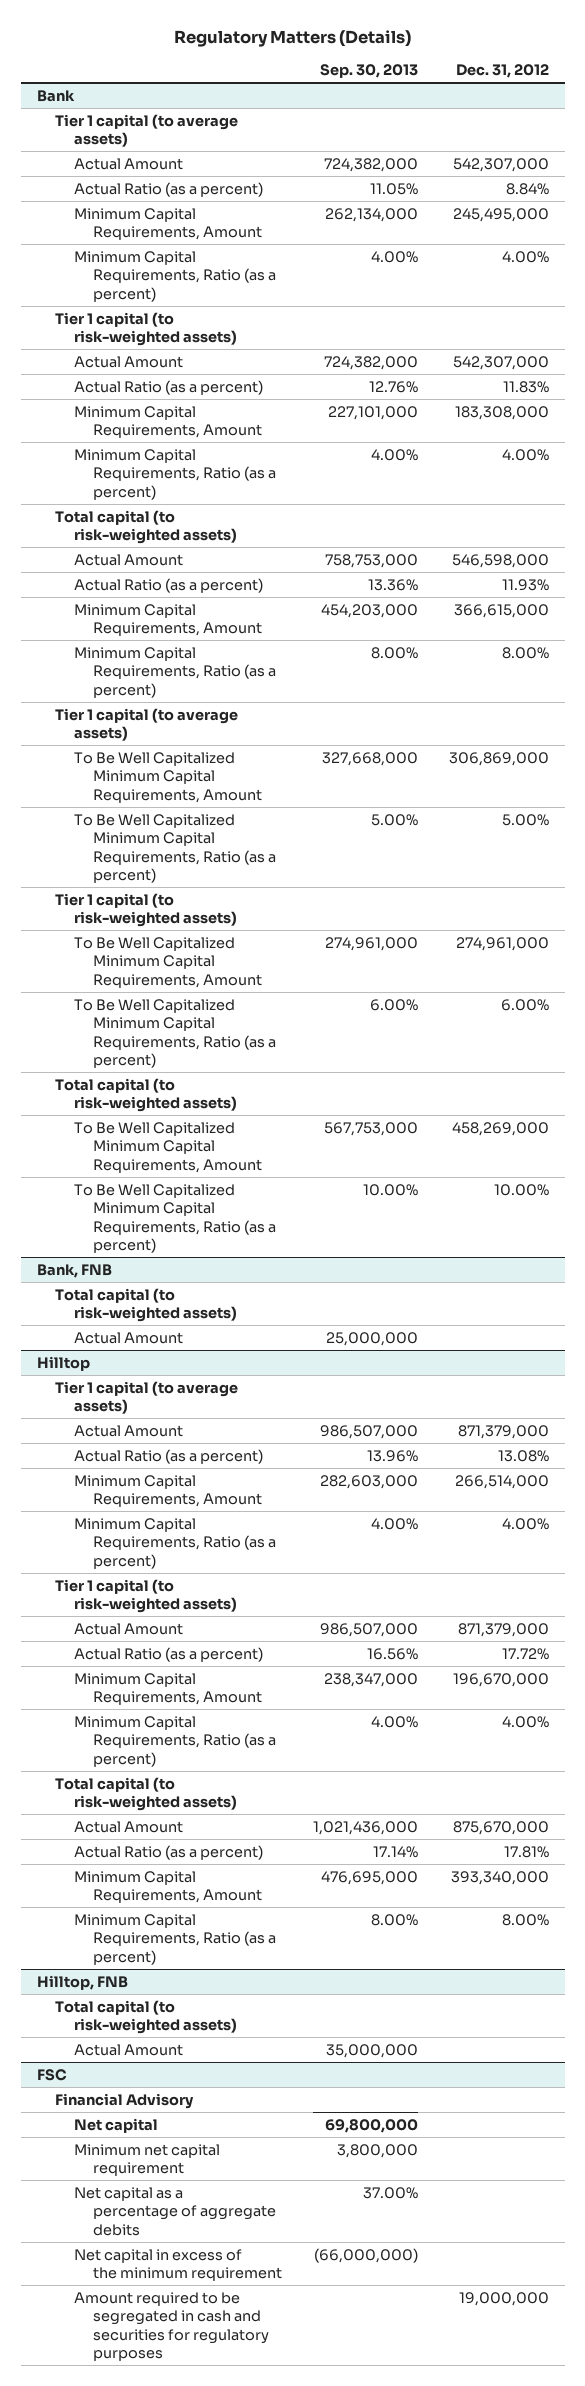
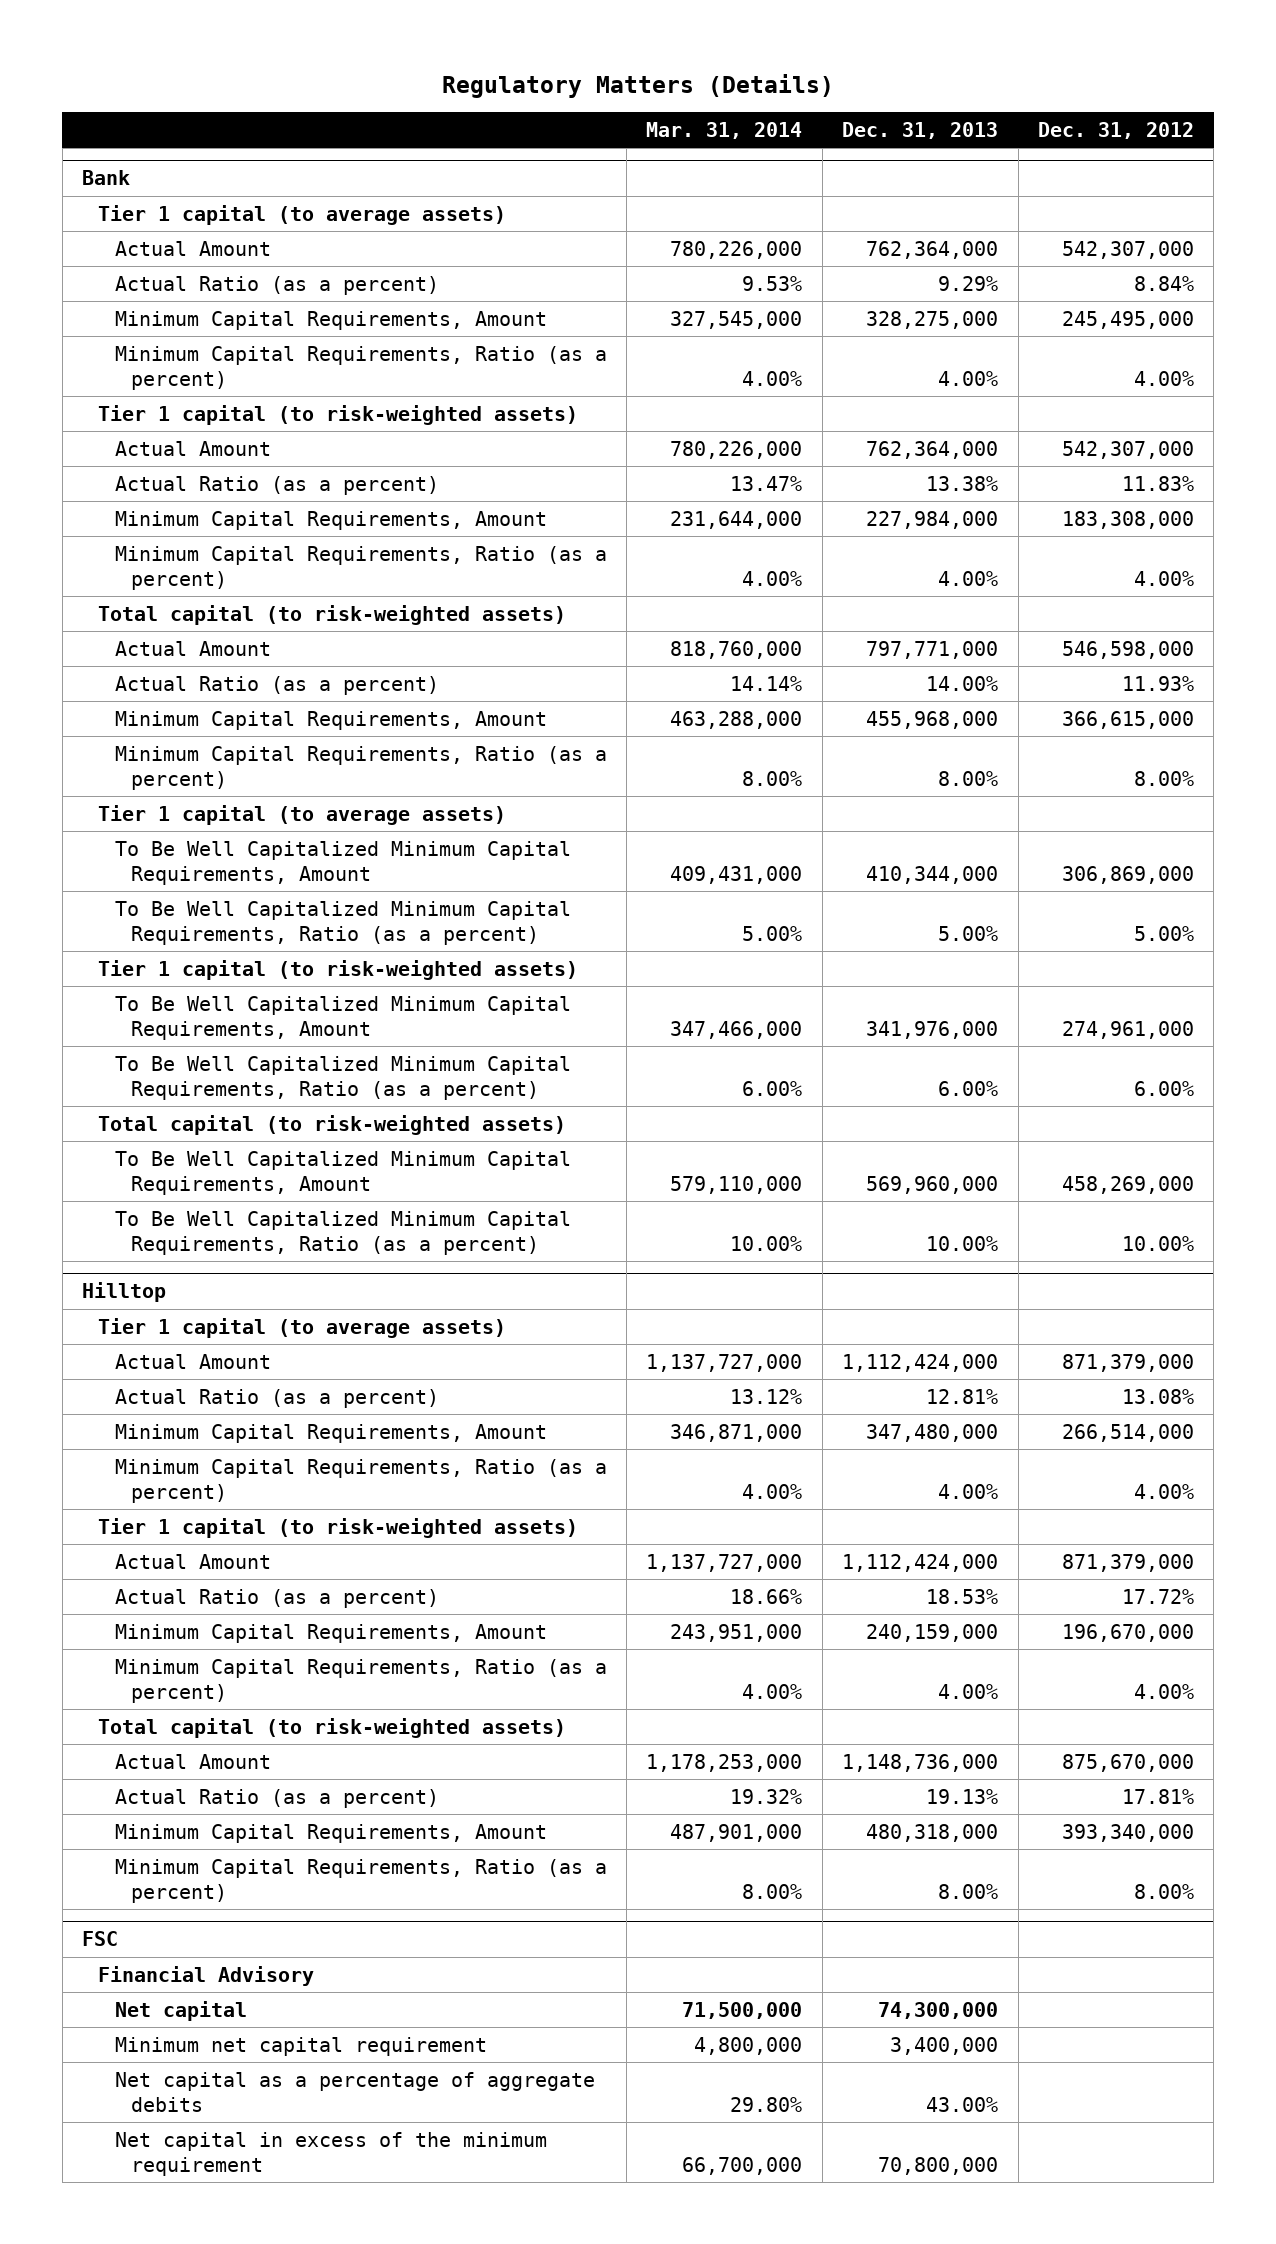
- | Sep. 30, 2013 | Dec. 31, 2012
+ | Mar. 31, 2014 | Dec. 31, 2013 | Dec. 31, 2012
- Bank, FNB
- Total capital (to risk-weighted assets)
- Actual Amount | 25,000,000 |
- Hilltop, FNB
- Total capital (to risk-weighted assets)
- Actual Amount | 35,000,000 |
@ FSC
- Amount required to be segregated in cash and securities for regulatory purposes | | 19,000,000

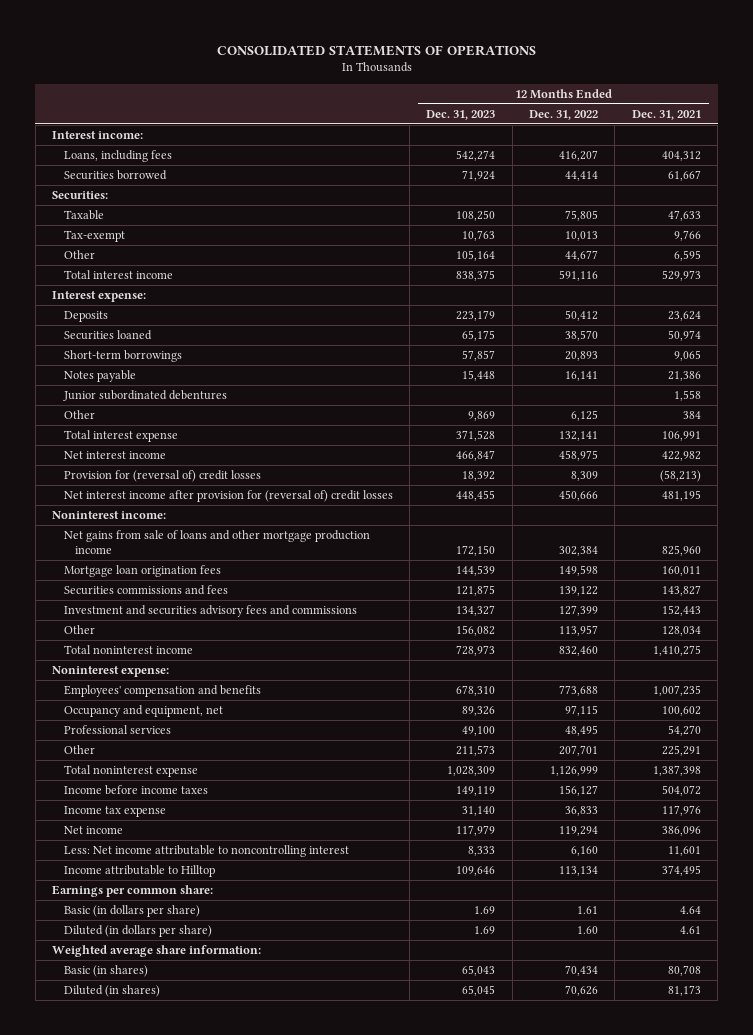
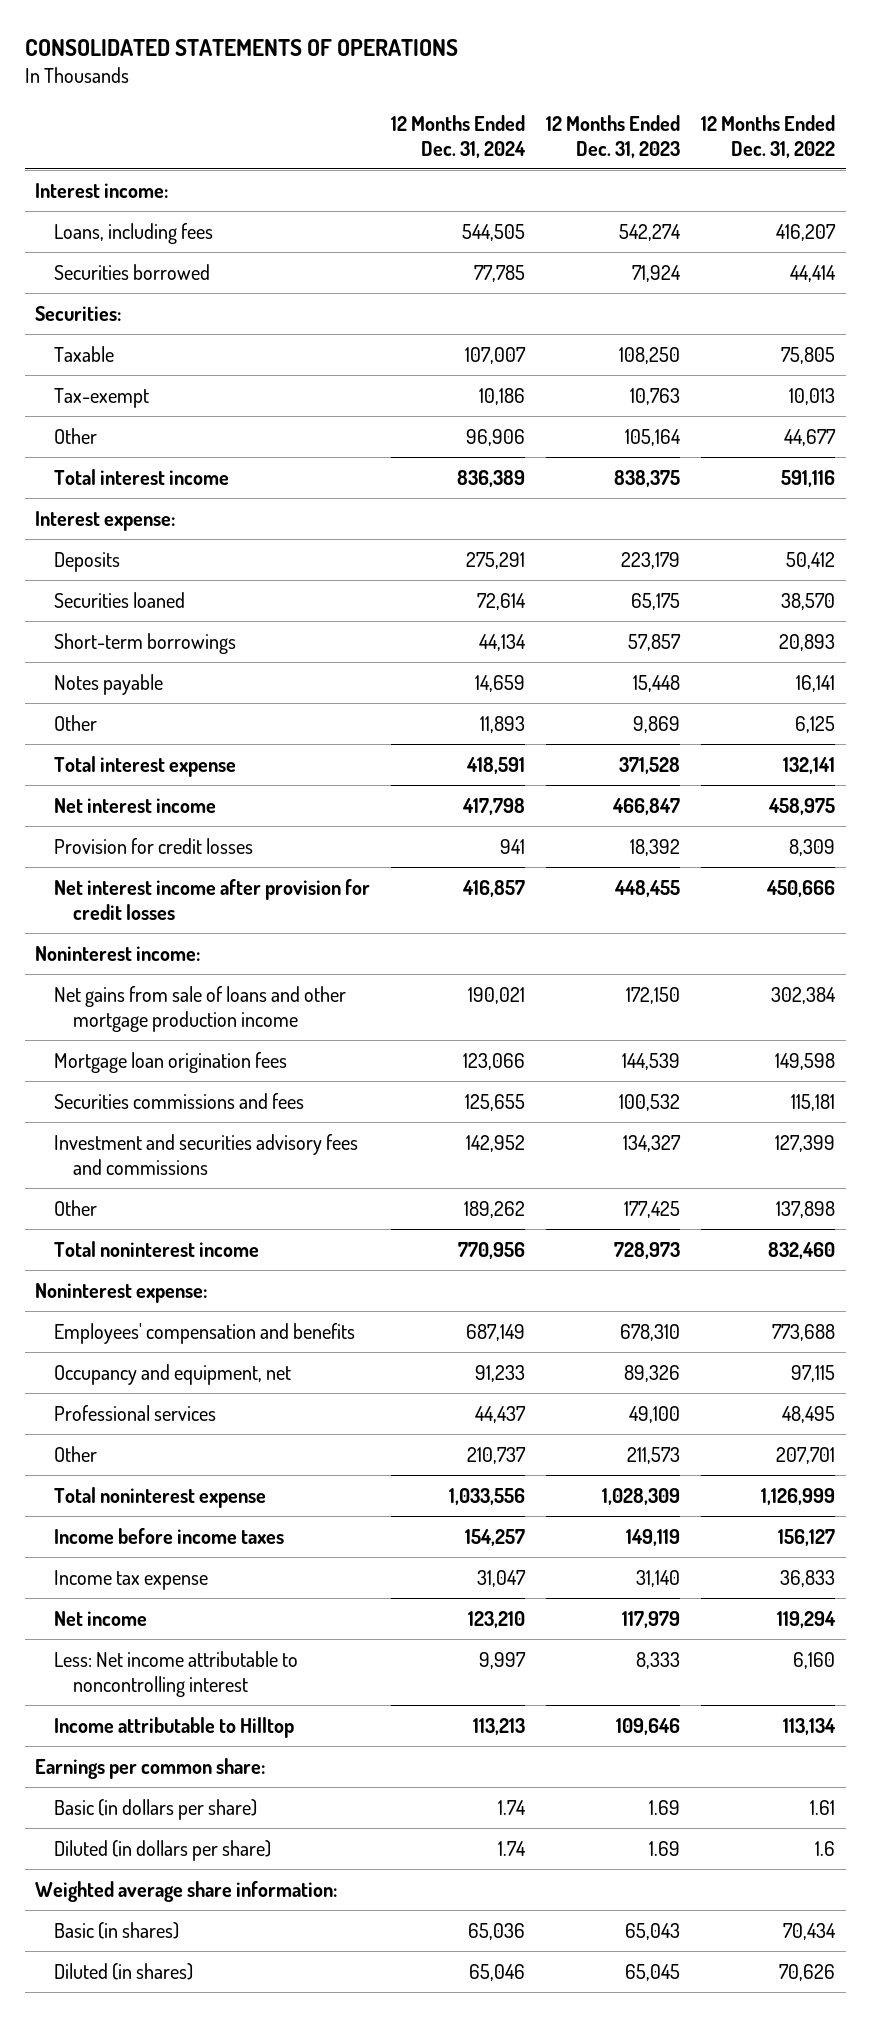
- | 12 Months Ended Dec. 31, 2023 | 12 Months Ended Dec. 31, 2022 | 12 Months Ended Dec. 31, 2021
+ | 12 Months Ended Dec. 31, 2024 | 12 Months Ended Dec. 31, 2023 | 12 Months Ended Dec. 31, 2022
- Junior subordinated debentures | | | 1,558
- Provision for (reversal of) credit losses | 18,392 | 8,309 | (58,213)
- Net interest income after provision for (reversal of) credit losses | 448,455 | 450,666 | 481,195
+ Provision for credit losses | 941 | 18,392 | 8,309
+ Net interest income after provision for credit losses | 416,857 | 448,455 | 450,666
- Securities commissions and fees | 121,875 | 139,122 | 143,827
+ Securities commissions and fees | 125,655 | 100,532 | 115,181
- Other | 156,082 | 113,957 | 128,034
+ Other | 189,262 | 177,425 | 137,898
- Diluted (in dollars per share) | 1.69 | 1.60 | 4.61
+ Diluted (in dollars per share) | 1.74 | 1.69 | 1.6

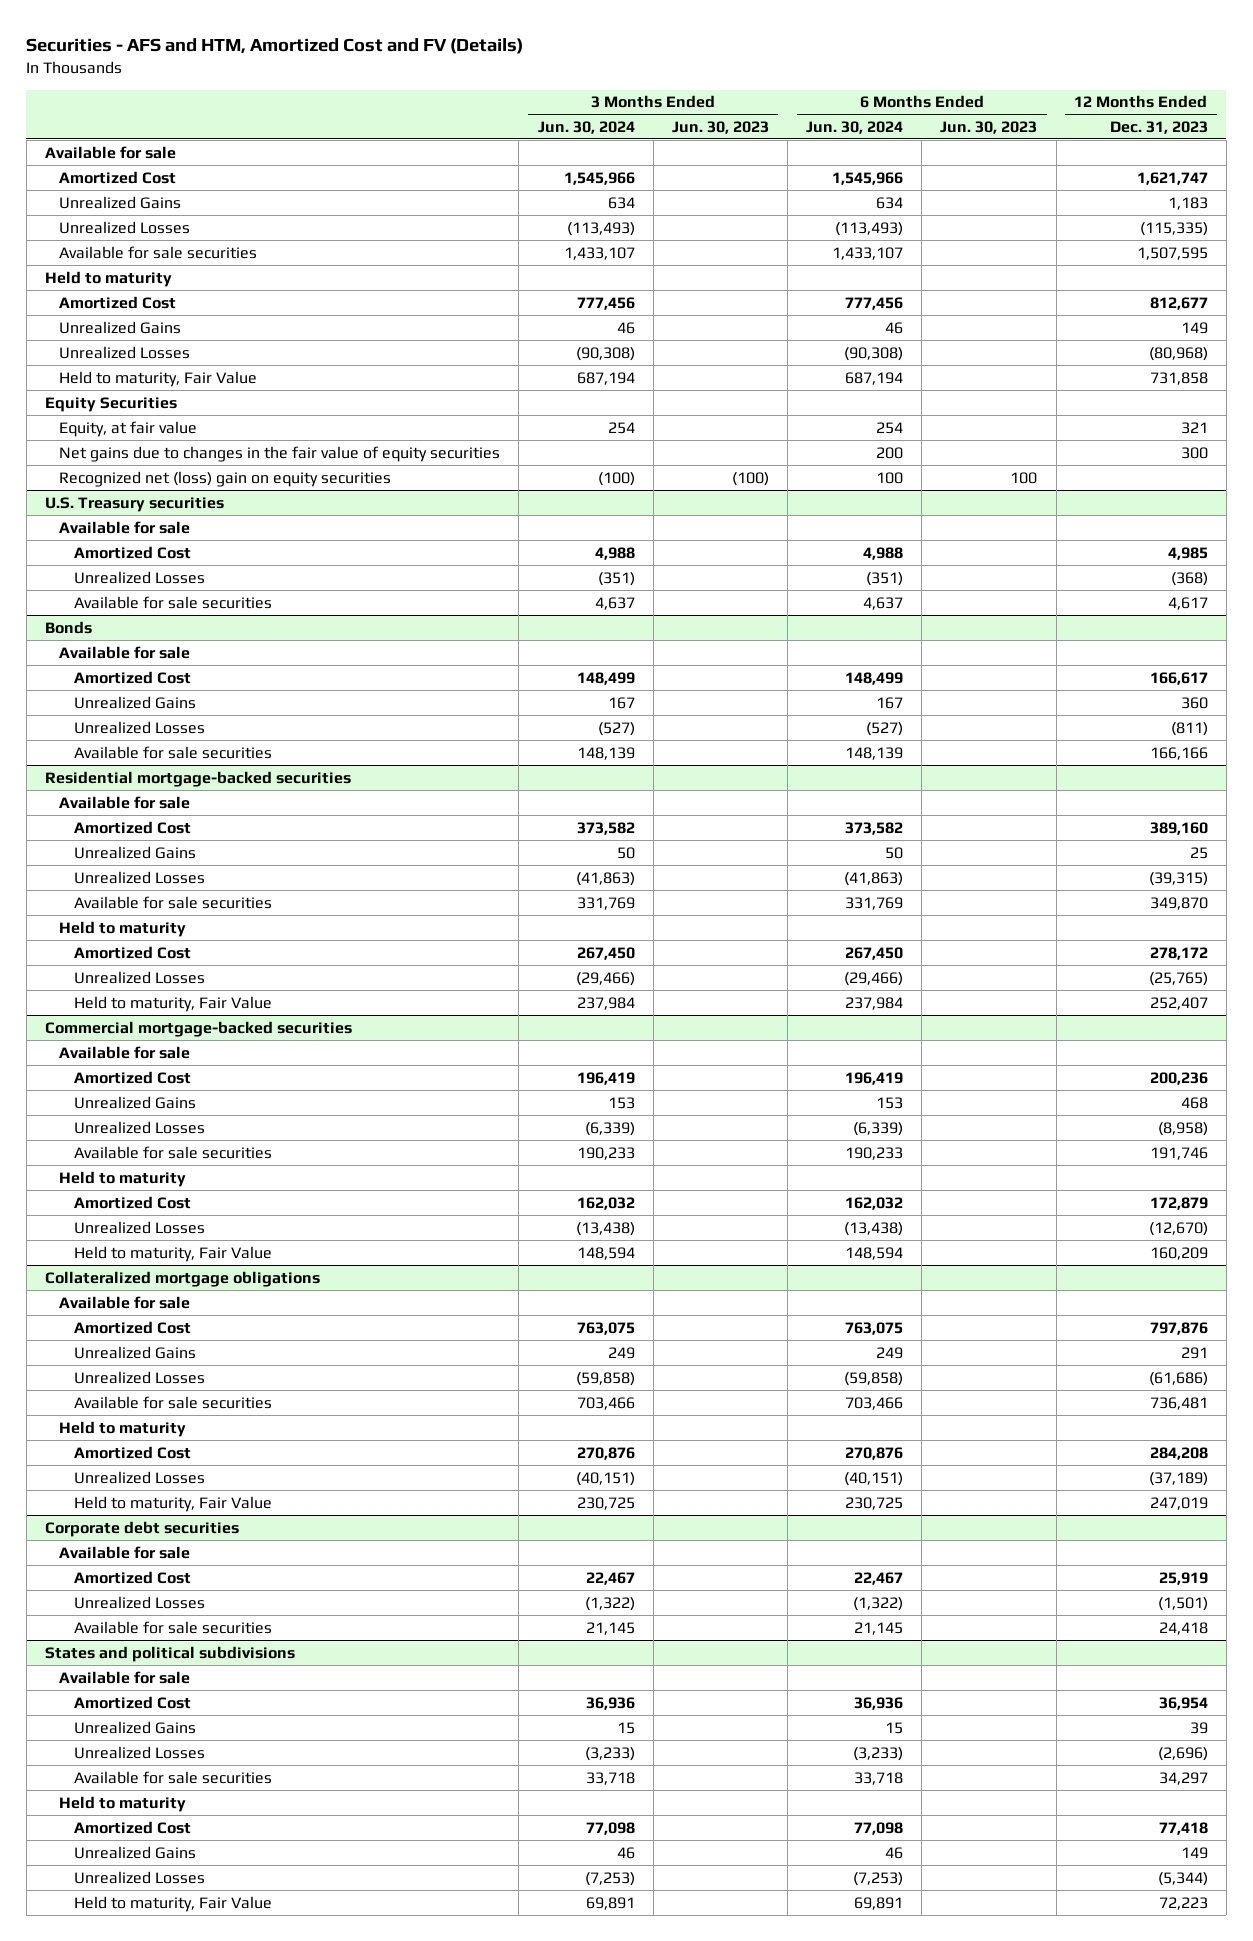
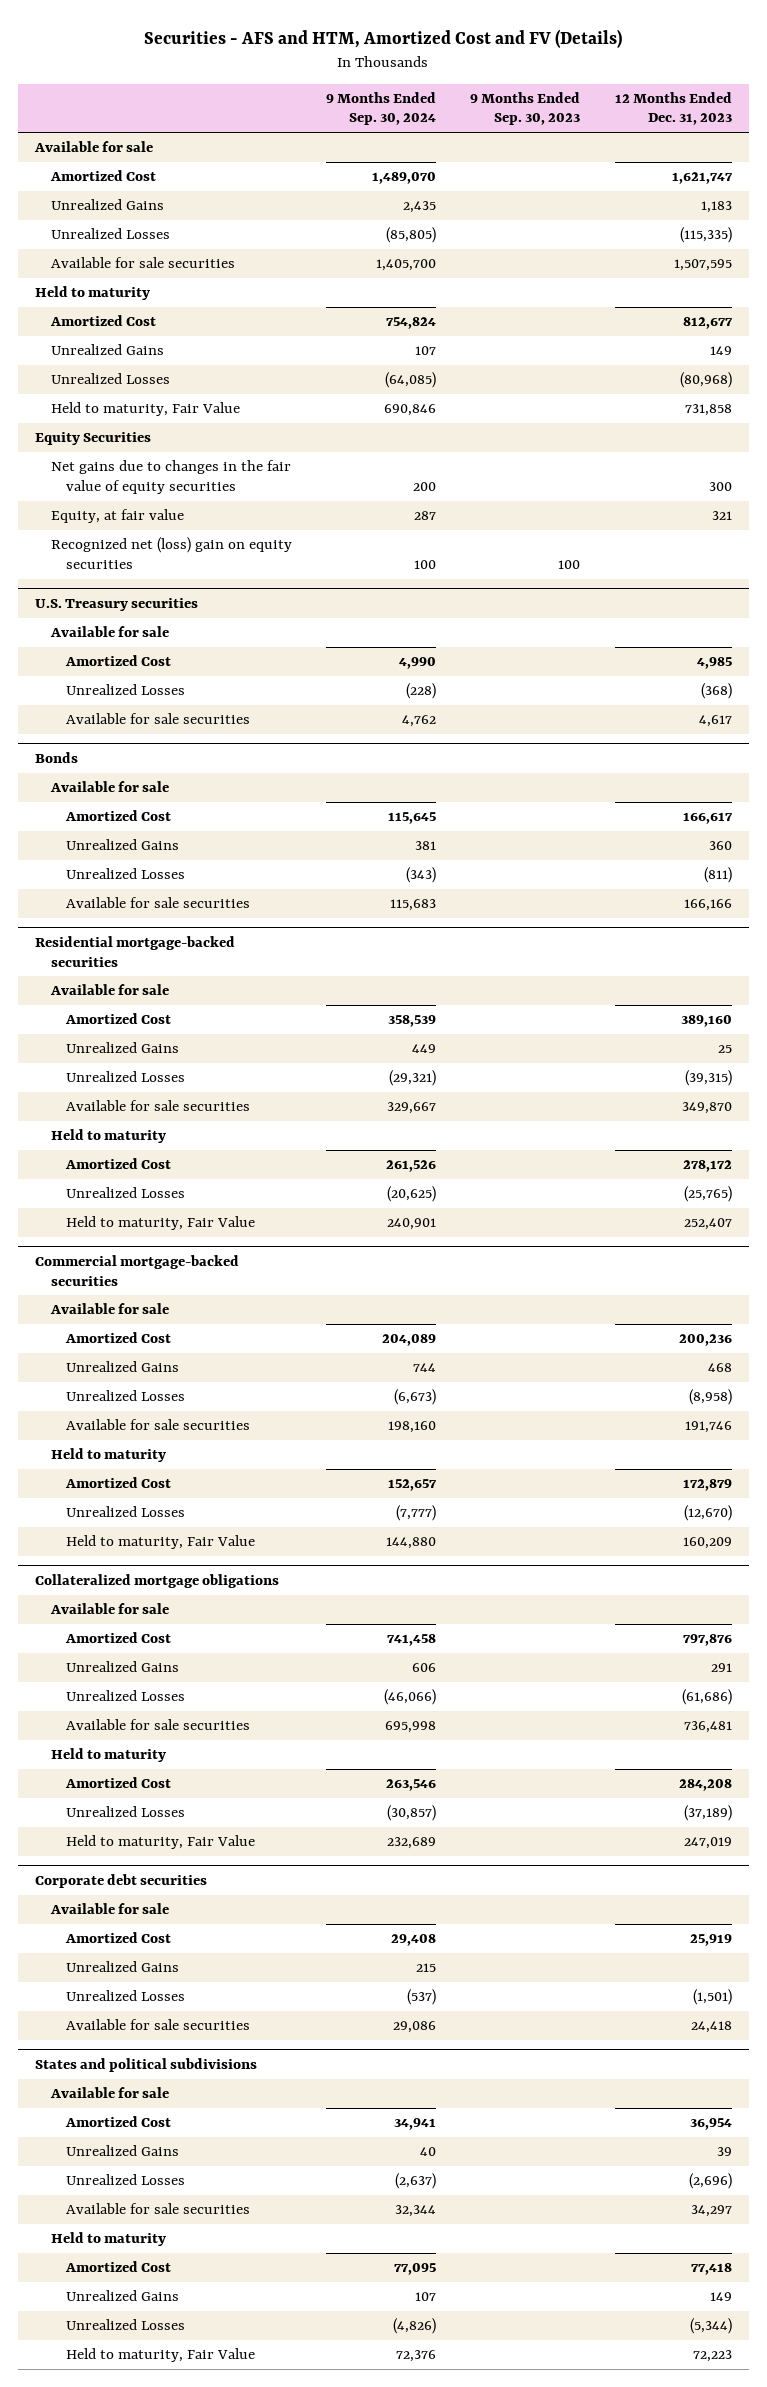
- | 3 Months Ended Jun. 30, 2024 | 3 Months Ended Jun. 30, 2023 | 6 Months Ended Jun. 30, 2024 | 6 Months Ended Jun. 30, 2023 | 12 Months Ended Dec. 31, 2023
+ | 9 Months Ended Sep. 30, 2024 | 9 Months Ended Sep. 30, 2023 | 12 Months Ended Dec. 31, 2023
moved down: Equity, at fair value | 287 | | 321
@ Corporate debt securities
+ Unrealized Gains | 215 | |

